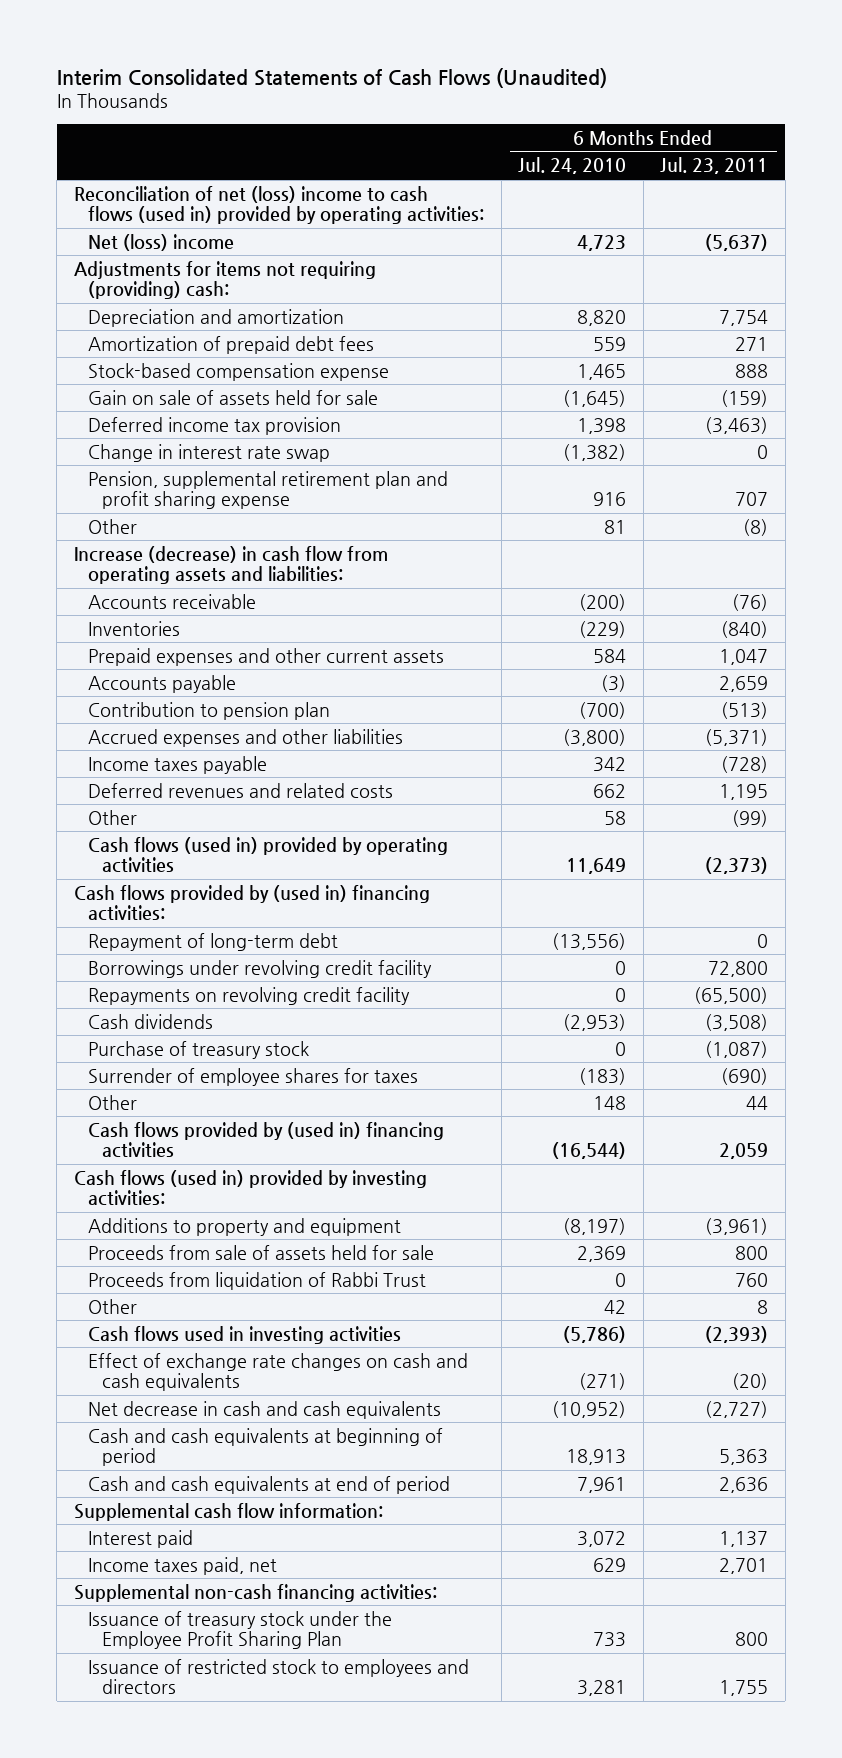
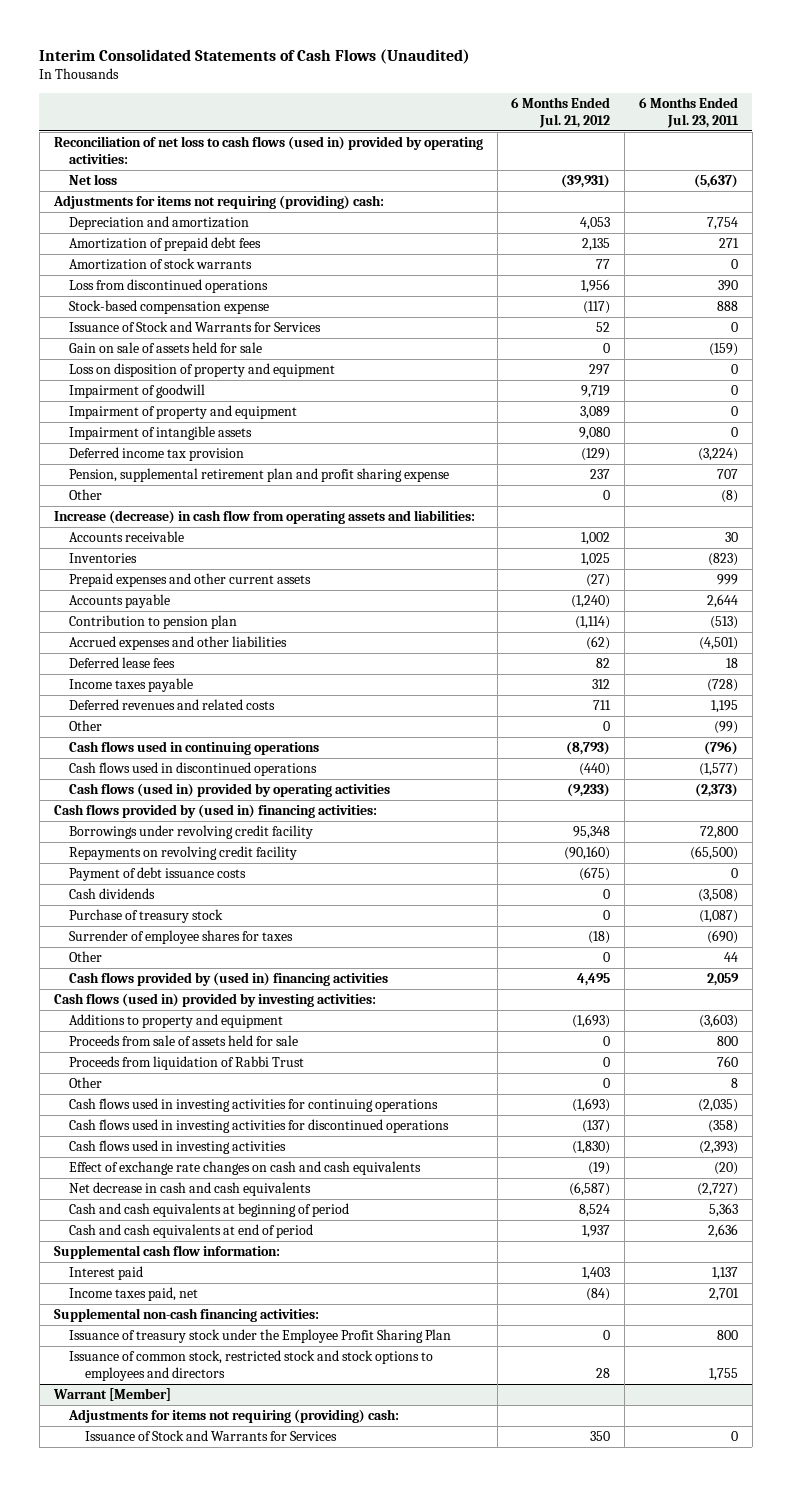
- | 6 Months Ended Jul. 24, 2010 | 6 Months Ended Jul. 23, 2011
+ | 6 Months Ended Jul. 21, 2012 | 6 Months Ended Jul. 23, 2011
- Reconciliation of net (loss) income to cash flows (used in) provided by operating activities:
- Net (loss) income | 4,723 | (5,637)
+ Reconciliation of net loss to cash flows (used in) provided by operating activities:
+ Net loss | (39,931) | (5,637)
+ Amortization of stock warrants | 77 | 0
+ Loss from discontinued operations | 1,956 | 390
+ Issuance of Stock and Warrants for Services | 52 | 0
- Deferred income tax provision | 1,398 | (3,463)
- Change in interest rate swap | (1,382) | 0
+ Loss on disposition of property and equipment | 297 | 0
+ Impairment of goodwill | 9,719 | 0
+ Impairment of property and equipment | 3,089 | 0
+ Impairment of intangible assets | 9,080 | 0
+ Deferred income tax provision | (129) | (3,224)
- Accounts receivable | (200) | (76)
- Inventories | (229) | (840)
- Prepaid expenses and other current assets | 584 | 1,047
- Accounts payable | (3) | 2,659
+ Accounts receivable | 1,002 | 30
+ Inventories | 1,025 | (823)
+ Prepaid expenses and other current assets | (27) | 999
+ Accounts payable | (1,240) | 2,644
- Accrued expenses and other liabilities | (3,800) | (5,371)
+ Accrued expenses and other liabilities | (62) | (4,501)
+ Deferred lease fees | 82 | 18
+ Cash flows used in continuing operations | (8,793) | (796)
+ Cash flows used in discontinued operations | (440) | (1,577)
- Repayment of long-term debt | (13,556) | 0
+ Payment of debt issuance costs | (675) | 0
- Additions to property and equipment | (8,197) | (3,961)
+ Additions to property and equipment | (1,693) | (3,603)
+ Cash flows used in investing activities for continuing operations | (1,693) | (2,035)
+ Cash flows used in investing activities for discontinued operations | (137) | (358)
- Issuance of restricted stock to employees and directors | 3,281 | 1,755
+ Issuance of common stock, restricted stock and stock options to employees and directors | 28 | 1,755
+ Warrant [Member]
+ Adjustments for items not requiring (providing) cash:
+ Issuance of Stock and Warrants for Services | 350 | 0

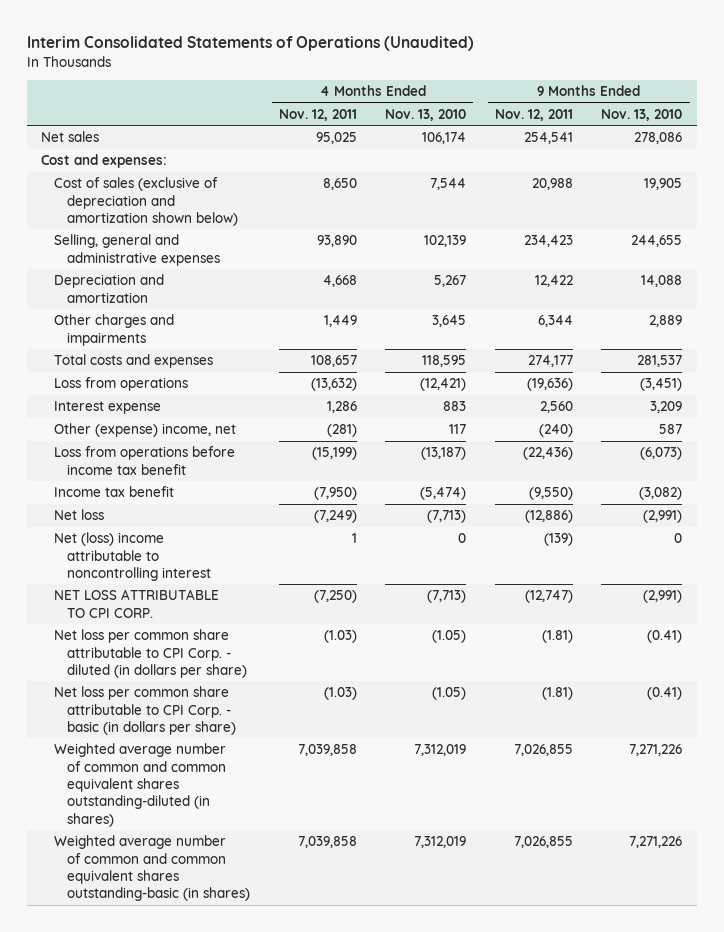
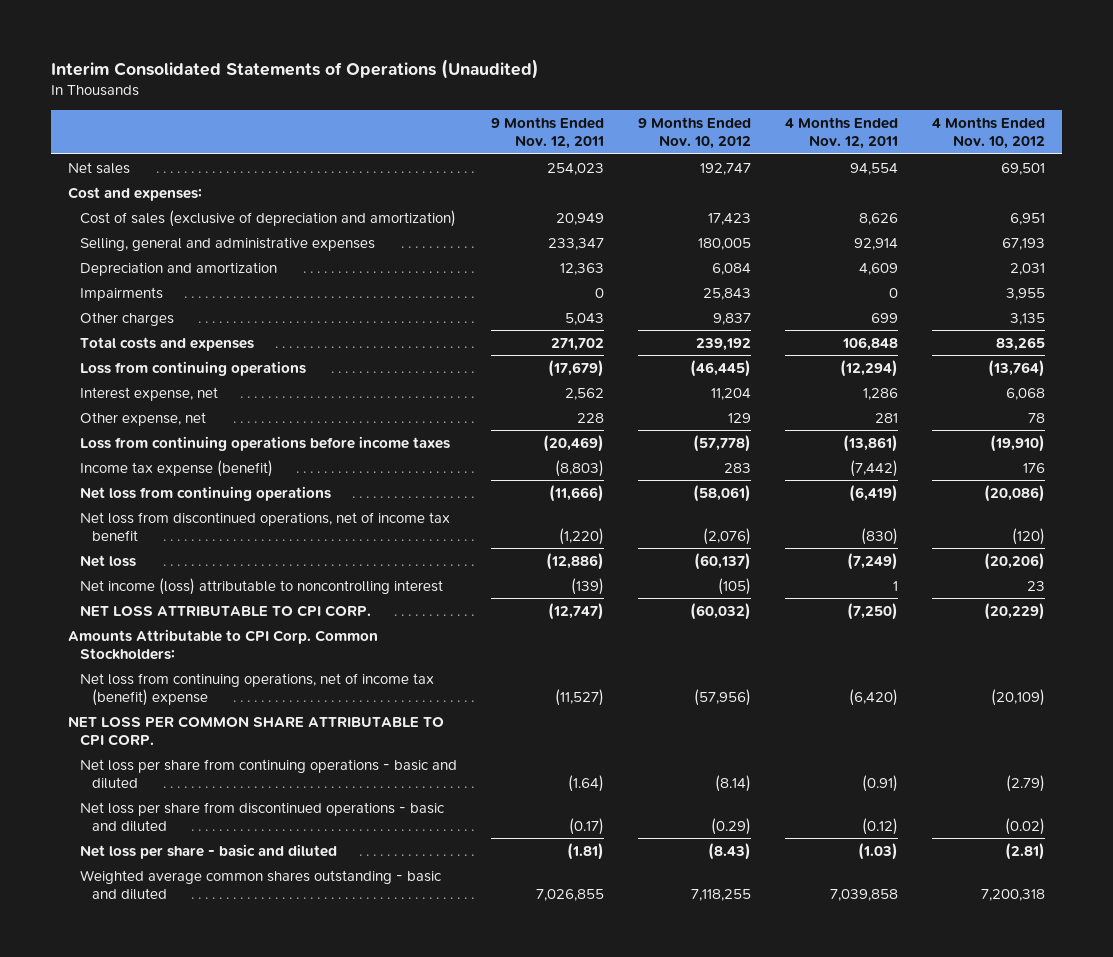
- | 4 Months Ended Nov. 12, 2011 | 4 Months Ended Nov. 13, 2010 | 9 Months Ended Nov. 12, 2011 | 9 Months Ended Nov. 13, 2010
+ | 9 Months Ended Nov. 12, 2011 | 9 Months Ended Nov. 10, 2012 | 4 Months Ended Nov. 12, 2011 | 4 Months Ended Nov. 10, 2012
- Net sales | 95,025 | 106,174 | 254,541 | 278,086
+ Net sales | 254,023 | 192,747 | 94,554 | 69,501
- Cost of sales (exclusive of depreciation and amortization shown below) | 8,650 | 7,544 | 20,988 | 19,905
- Selling, general and administrative expenses | 93,890 | 102,139 | 234,423 | 244,655
- Depreciation and amortization | 4,668 | 5,267 | 12,422 | 14,088
- Other charges and impairments | 1,449 | 3,645 | 6,344 | 2,889
- Total costs and expenses | 108,657 | 118,595 | 274,177 | 281,537
- Loss from operations | (13,632) | (12,421) | (19,636) | (3,451)
- Interest expense | 1,286 | 883 | 2,560 | 3,209
- Other (expense) income, net | (281) | 117 | (240) | 587
- Loss from operations before income tax benefit | (15,199) | (13,187) | (22,436) | (6,073)
- Income tax benefit | (7,950) | (5,474) | (9,550) | (3,082)
+ Cost of sales (exclusive of depreciation and amortization) | 20,949 | 17,423 | 8,626 | 6,951
+ Selling, general and administrative expenses | 233,347 | 180,005 | 92,914 | 67,193
+ Depreciation and amortization | 12,363 | 6,084 | 4,609 | 2,031
+ Impairments | 0 | 25,843 | 0 | 3,955
+ Other charges | 5,043 | 9,837 | 699 | 3,135
+ Total costs and expenses | 271,702 | 239,192 | 106,848 | 83,265
+ Loss from continuing operations | (17,679) | (46,445) | (12,294) | (13,764)
+ Interest expense, net | 2,562 | 11,204 | 1,286 | 6,068
+ Other expense, net | 228 | 129 | 281 | 78
+ Loss from continuing operations before income taxes | (20,469) | (57,778) | (13,861) | (19,910)
+ Income tax expense (benefit) | (8,803) | 283 | (7,442) | 176
+ Net loss from continuing operations | (11,666) | (58,061) | (6,419) | (20,086)
+ Net loss from discontinued operations, net of income tax benefit | (1,220) | (2,076) | (830) | (120)
- Net (loss) income attributable to noncontrolling interest | 1 | 0 | (139) | 0
+ Net income (loss) attributable to noncontrolling interest | (139) | (105) | 1 | 23
- Net loss per common share attributable to CPI Corp. - diluted (in dollars per share) | (1.03) | (1.05) | (1.81) | (0.41)
- Net loss per common share attributable to CPI Corp. - basic (in dollars per share) | (1.03) | (1.05) | (1.81) | (0.41)
- Weighted average number of common and common equivalent shares outstanding-diluted (in shares) | 7,039,858 | 7,312,019 | 7,026,855 | 7,271,226
- Weighted average number of common and common equivalent shares outstanding-basic (in shares) | 7,039,858 | 7,312,019 | 7,026,855 | 7,271,226
+ Amounts Attributable to CPI Corp. Common Stockholders:
+ Net loss from continuing operations, net of income tax (benefit) expense | (11,527) | (57,956) | (6,420) | (20,109)
+ NET LOSS PER COMMON SHARE ATTRIBUTABLE TO CPI CORP.
+ Net loss per share from continuing operations - basic and diluted | (1.64) | (8.14) | (0.91) | (2.79)
+ Net loss per share from discontinued operations - basic and diluted | (0.17) | (0.29) | (0.12) | (0.02)
+ Net loss per share - basic and diluted | (1.81) | (8.43) | (1.03) | (2.81)
+ Weighted average common shares outstanding - basic and diluted | 7,026,855 | 7,118,255 | 7,039,858 | 7,200,318

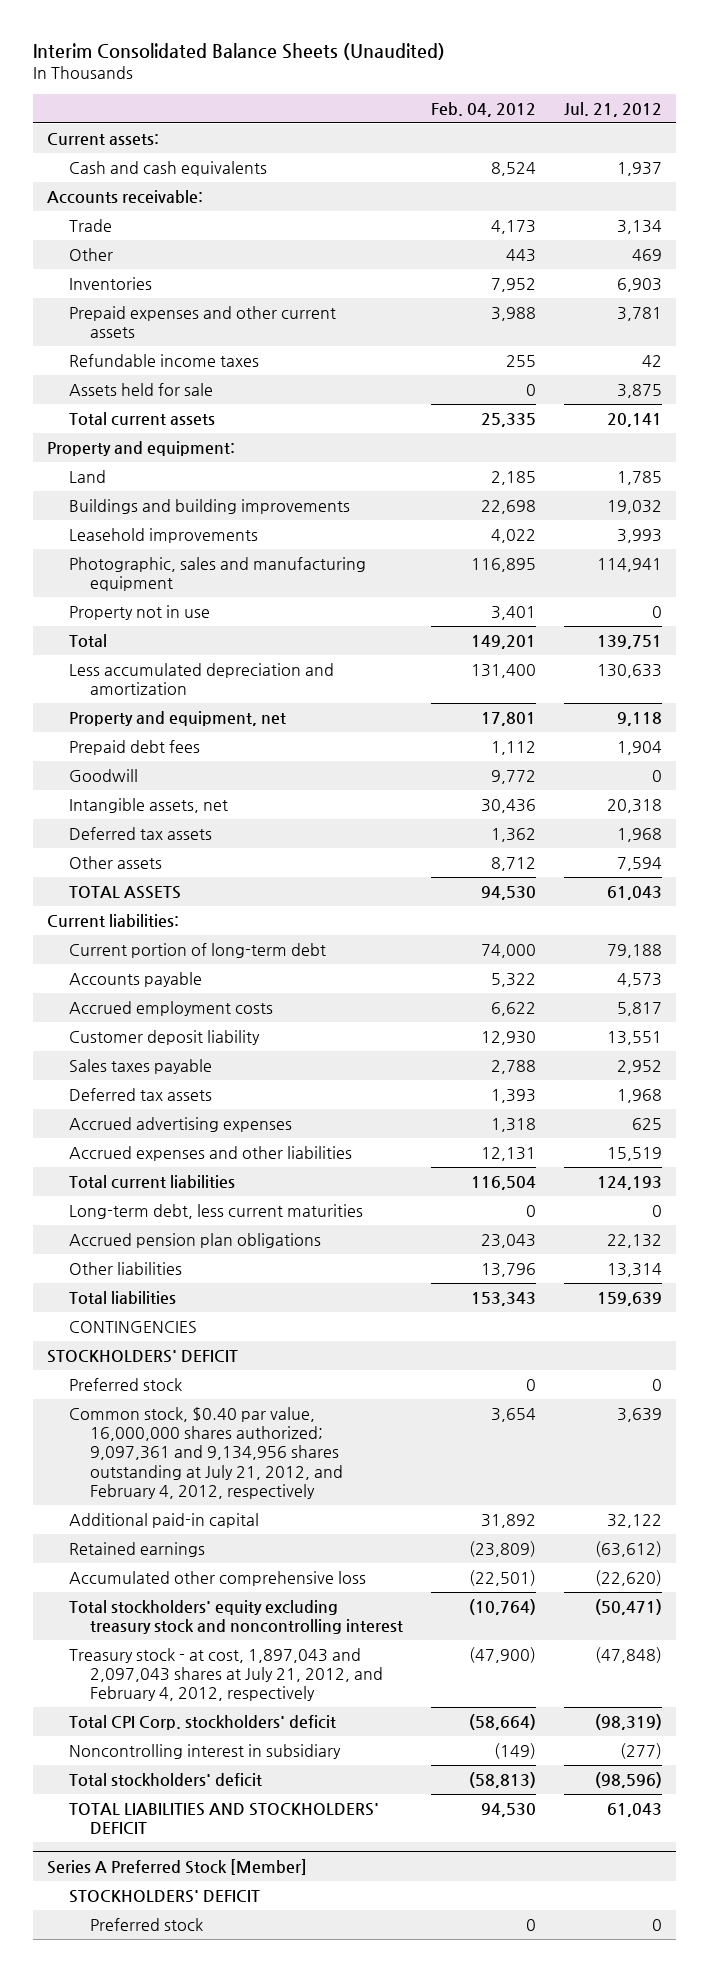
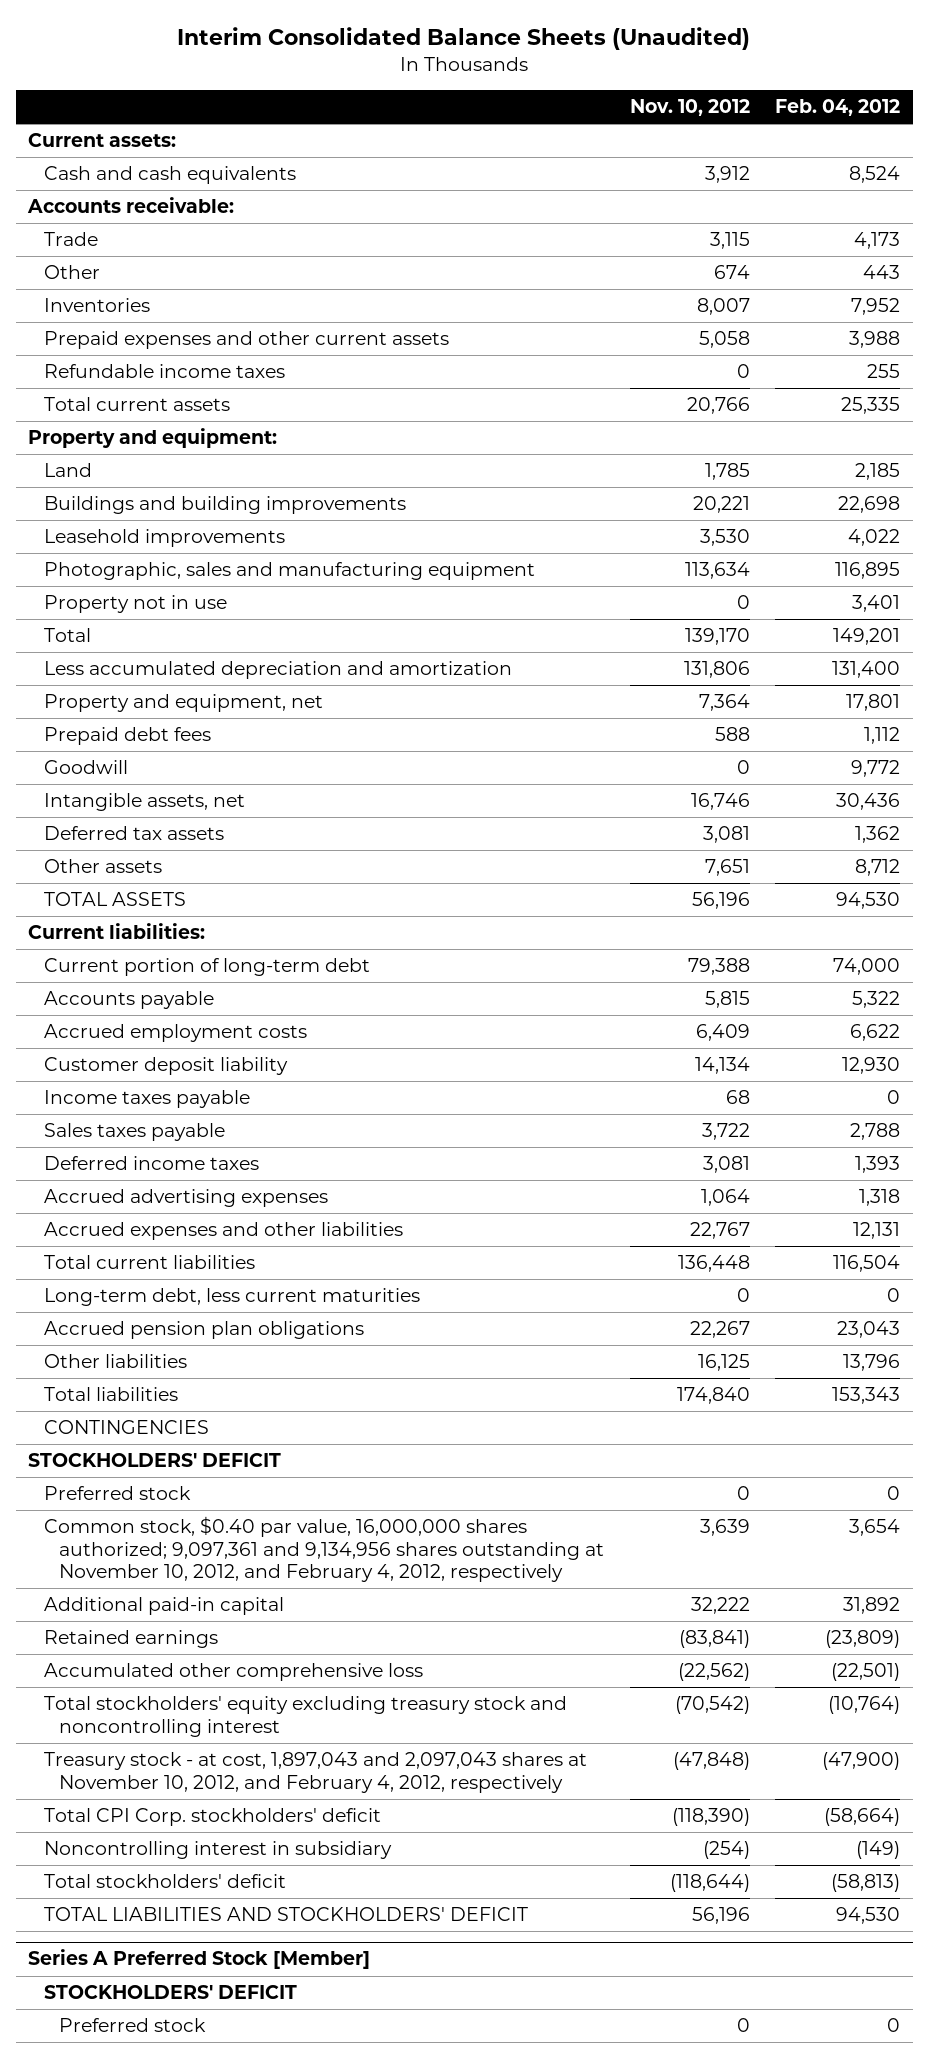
- | Feb. 04, 2012 | Jul. 21, 2012
+ | Nov. 10, 2012 | Feb. 04, 2012
- Assets held for sale | 0 | 3,875
+ Income taxes payable | 68 | 0
- Deferred tax assets | 1,393 | 1,968
+ Deferred income taxes | 3,081 | 1,393
- Common stock, $0.40 par value, 16,000,000 shares authorized; 9,097,361 and 9,134,956 shares outstanding at July 21, 2012, and February 4, 2012, respectively | 3,654 | 3,639
+ Common stock, $0.40 par value, 16,000,000 shares authorized; 9,097,361 and 9,134,956 shares outstanding at November 10, 2012, and February 4, 2012, respectively | 3,639 | 3,654
- Treasury stock - at cost, 1,897,043 and 2,097,043 shares at July 21, 2012, and February 4, 2012, respectively | (47,900) | (47,848)
+ Treasury stock - at cost, 1,897,043 and 2,097,043 shares at November 10, 2012, and February 4, 2012, respectively | (47,848) | (47,900)

